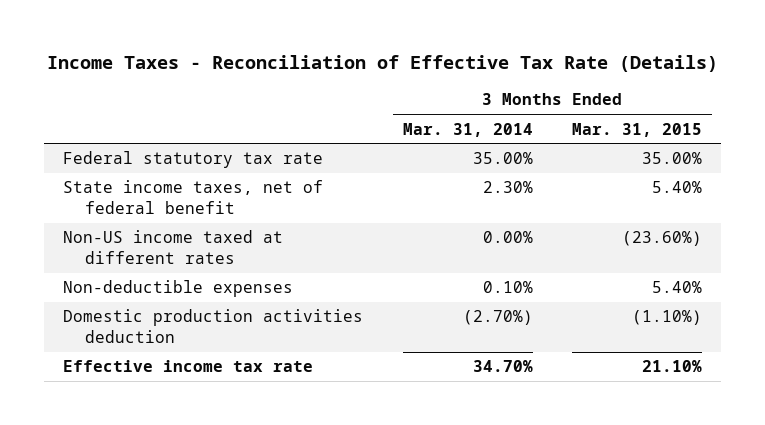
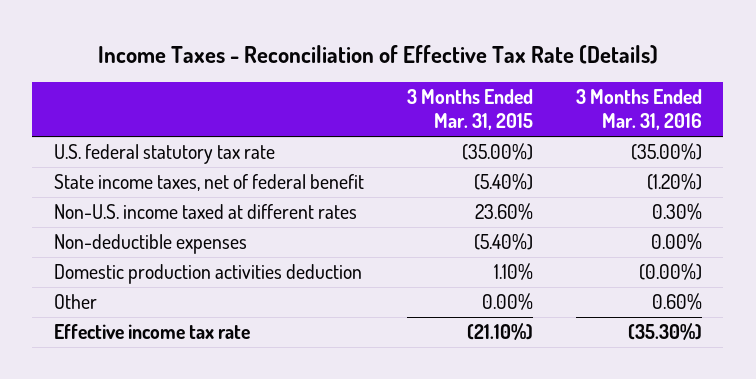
- | 3 Months Ended Mar. 31, 2014 | 3 Months Ended Mar. 31, 2015
+ | 3 Months Ended Mar. 31, 2015 | 3 Months Ended Mar. 31, 2016
- Federal statutory tax rate | 35.00% | 35.00%
- State income taxes, net of federal benefit | 2.30% | 5.40%
- Non-US income taxed at different rates | 0.00% | (23.60%)
- Non-deductible expenses | 0.10% | 5.40%
- Domestic production activities deduction | (2.70%) | (1.10%)
- Effective income tax rate | 34.70% | 21.10%
+ U.S. federal statutory tax rate | (35.00%) | (35.00%)
+ State income taxes, net of federal benefit | (5.40%) | (1.20%)
+ Non-U.S. income taxed at different rates | 23.60% | 0.30%
+ Non-deductible expenses | (5.40%) | 0.00%
+ Domestic production activities deduction | 1.10% | (0.00%)
+ Other | 0.00% | 0.60%
+ Effective income tax rate | (21.10%) | (35.30%)

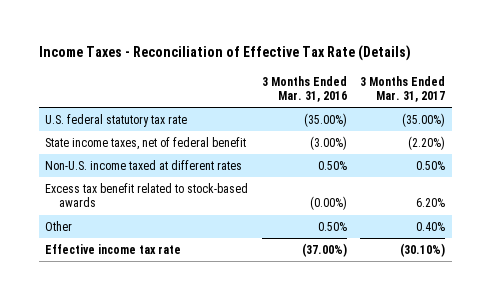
- | 3 Months Ended Mar. 31, 2015 | 3 Months Ended Mar. 31, 2016
+ | 3 Months Ended Mar. 31, 2016 | 3 Months Ended Mar. 31, 2017
- State income taxes, net of federal benefit | (5.40%) | (1.20%)
- Non-U.S. income taxed at different rates | 23.60% | 0.30%
- Non-deductible expenses | (5.40%) | 0.00%
- Domestic production activities deduction | 1.10% | (0.00%)
- Other | 0.00% | 0.60%
- Effective income tax rate | (21.10%) | (35.30%)
+ State income taxes, net of federal benefit | (3.00%) | (2.20%)
+ Non-U.S. income taxed at different rates | 0.50% | 0.50%
+ Excess tax benefit related to stock-based awards | (0.00%) | 6.20%
+ Other | 0.50% | 0.40%
+ Effective income tax rate | (37.00%) | (30.10%)

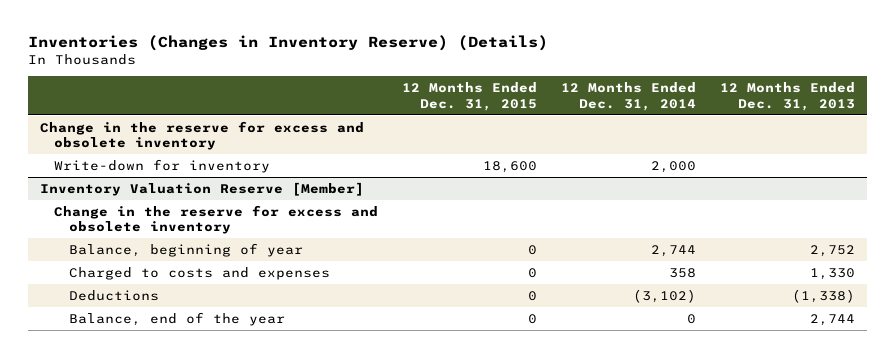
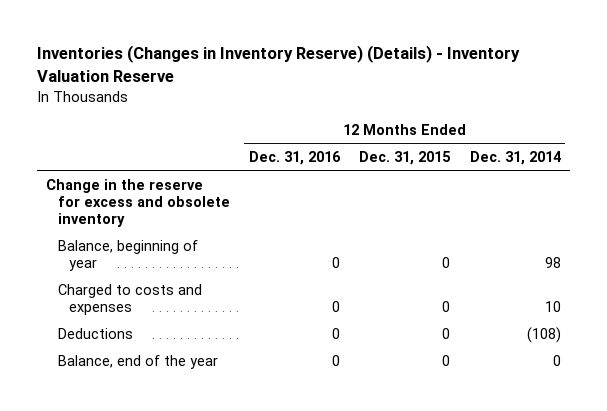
- Inventories (Changes in Inventory Reserve) (Details)
+ Inventories (Changes in Inventory Reserve) (Details) - Inventory Valuation Reserve
- | 12 Months Ended Dec. 31, 2015 | 12 Months Ended Dec. 31, 2014 | 12 Months Ended Dec. 31, 2013
+ | 12 Months Ended Dec. 31, 2016 | 12 Months Ended Dec. 31, 2015 | 12 Months Ended Dec. 31, 2014
- Write-down for inventory | 18,600 | 2,000 |
- Inventory Valuation Reserve [Member]
- Change in the reserve for excess and obsolete inventory
- Balance, beginning of year | 0 | 2,744 | 2,752
- Charged to costs and expenses | 0 | 358 | 1,330
- Deductions | 0 | (3,102) | (1,338)
+ Balance, beginning of year | 0 | 0 | 98
+ Charged to costs and expenses | 0 | 0 | 10
+ Deductions | 0 | 0 | (108)

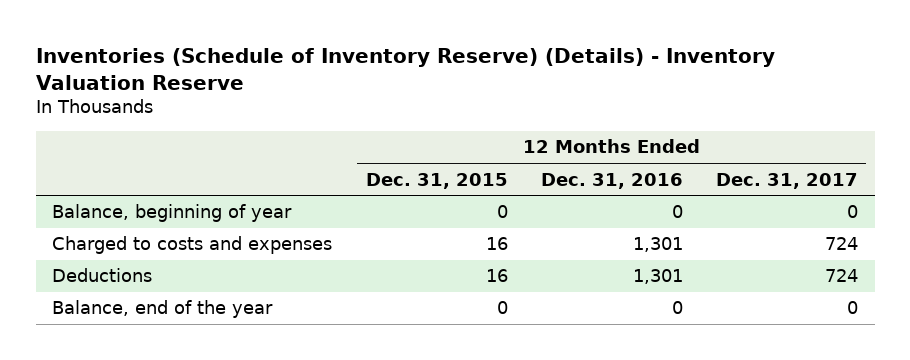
- Inventories (Changes in Inventory Reserve) (Details) - Inventory Valuation Reserve
+ Inventories (Schedule of Inventory Reserve) (Details) - Inventory Valuation Reserve
- | 12 Months Ended Dec. 31, 2016 | 12 Months Ended Dec. 31, 2015 | 12 Months Ended Dec. 31, 2014
+ | 12 Months Ended Dec. 31, 2015 | 12 Months Ended Dec. 31, 2016 | 12 Months Ended Dec. 31, 2017
- Change in the reserve for excess and obsolete inventory
- Charged to costs and expenses | 0 | 0 | 10
- Deductions | 0 | 0 | (108)
+ Charged to costs and expenses | 16 | 1,301 | 724
+ Deductions | 16 | 1,301 | 724

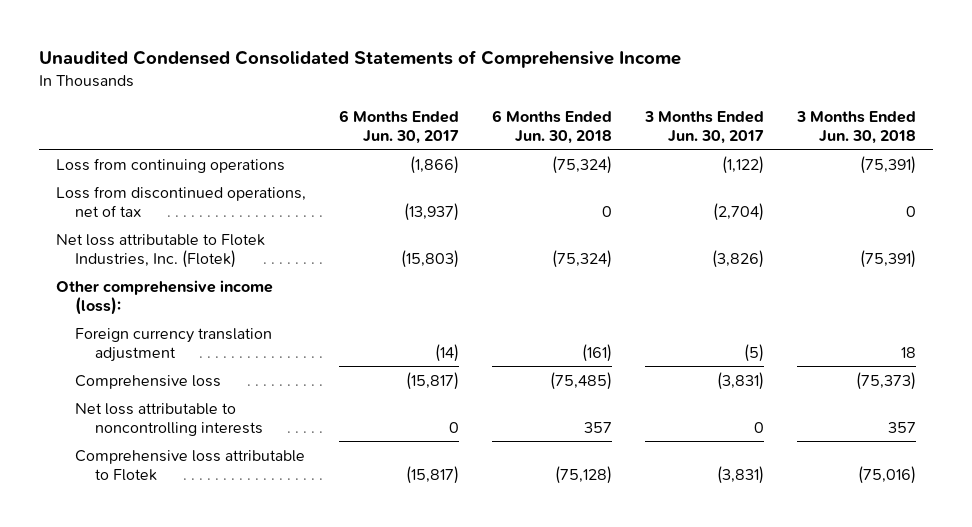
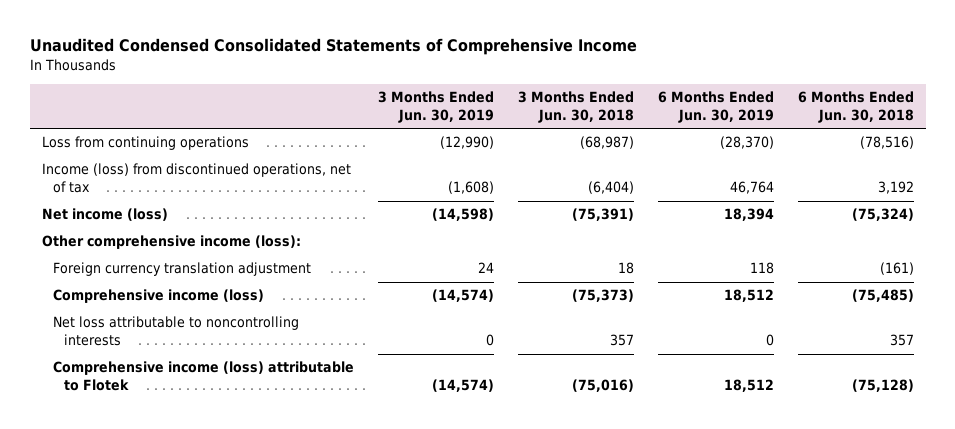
- | 6 Months Ended Jun. 30, 2017 | 6 Months Ended Jun. 30, 2018 | 3 Months Ended Jun. 30, 2017 | 3 Months Ended Jun. 30, 2018
+ | 3 Months Ended Jun. 30, 2019 | 3 Months Ended Jun. 30, 2018 | 6 Months Ended Jun. 30, 2019 | 6 Months Ended Jun. 30, 2018
- Loss from continuing operations | (1,866) | (75,324) | (1,122) | (75,391)
- Loss from discontinued operations, net of tax | (13,937) | 0 | (2,704) | 0
- Net loss attributable to Flotek Industries, Inc. (Flotek) | (15,803) | (75,324) | (3,826) | (75,391)
+ Loss from continuing operations | (12,990) | (68,987) | (28,370) | (78,516)
+ Income (loss) from discontinued operations, net of tax | (1,608) | (6,404) | 46,764 | 3,192
+ Net income (loss) | (14,598) | (75,391) | 18,394 | (75,324)
- Comprehensive loss | (15,817) | (75,485) | (3,831) | (75,373)
+ Comprehensive income (loss) | (14,574) | (75,373) | 18,512 | (75,485)
- Comprehensive loss attributable to Flotek | (15,817) | (75,128) | (3,831) | (75,016)
+ Comprehensive income (loss) attributable to Flotek | (14,574) | (75,016) | 18,512 | (75,128)

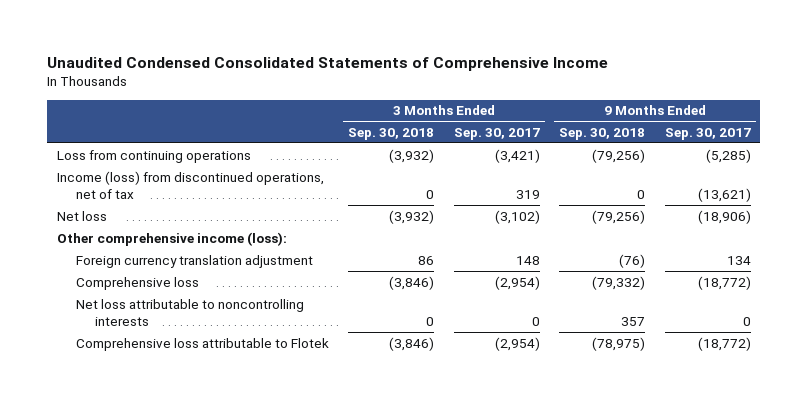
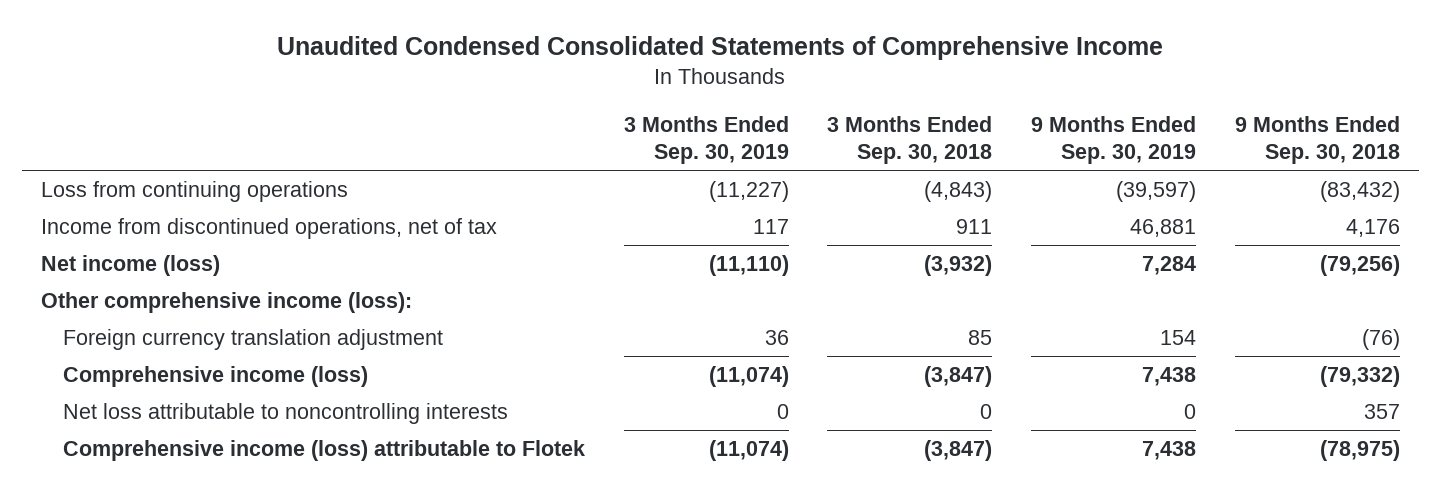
- | 3 Months Ended Sep. 30, 2018 | 3 Months Ended Sep. 30, 2017 | 9 Months Ended Sep. 30, 2018 | 9 Months Ended Sep. 30, 2017
+ | 3 Months Ended Sep. 30, 2019 | 3 Months Ended Sep. 30, 2018 | 9 Months Ended Sep. 30, 2019 | 9 Months Ended Sep. 30, 2018
- Loss from continuing operations | (3,932) | (3,421) | (79,256) | (5,285)
- Income (loss) from discontinued operations, net of tax | 0 | 319 | 0 | (13,621)
- Net loss | (3,932) | (3,102) | (79,256) | (18,906)
+ Loss from continuing operations | (11,227) | (4,843) | (39,597) | (83,432)
+ Income from discontinued operations, net of tax | 117 | 911 | 46,881 | 4,176
+ Net income (loss) | (11,110) | (3,932) | 7,284 | (79,256)
- Foreign currency translation adjustment | 86 | 148 | (76) | 134
- Comprehensive loss | (3,846) | (2,954) | (79,332) | (18,772)
+ Foreign currency translation adjustment | 36 | 85 | 154 | (76)
+ Comprehensive income (loss) | (11,074) | (3,847) | 7,438 | (79,332)
- Comprehensive loss attributable to Flotek | (3,846) | (2,954) | (78,975) | (18,772)
+ Comprehensive income (loss) attributable to Flotek | (11,074) | (3,847) | 7,438 | (78,975)

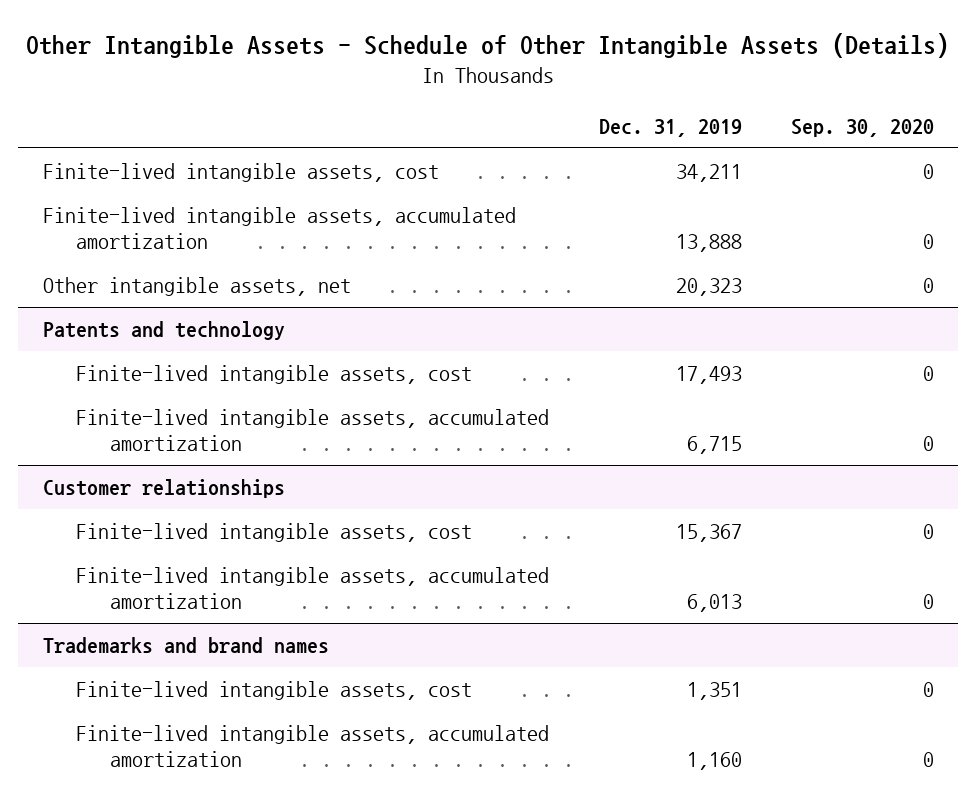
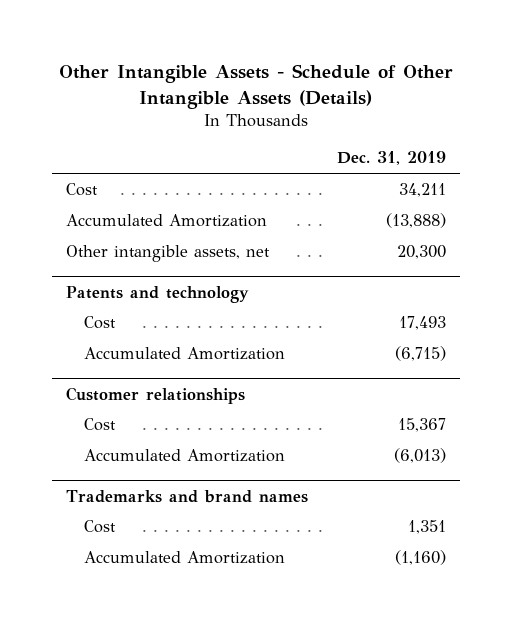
- | Dec. 31, 2019 | Sep. 30, 2020
+ | Dec. 31, 2019
- Finite-lived intangible assets, cost | 34,211 | 0
- Finite-lived intangible assets, accumulated amortization | 13,888 | 0
- Other intangible assets, net | 20,323 | 0
+ Cost | 34,211
+ Accumulated Amortization | (13,888)
+ Other intangible assets, net | 20,300
@ Patents and technology
- Finite-lived intangible assets, cost | 17,493 | 0
- Finite-lived intangible assets, accumulated amortization | 6,715 | 0
+ Cost | 17,493
+ Accumulated Amortization | (6,715)
@ Customer relationships
- Finite-lived intangible assets, cost | 15,367 | 0
- Finite-lived intangible assets, accumulated amortization | 6,013 | 0
+ Cost | 15,367
+ Accumulated Amortization | (6,013)
@ Trademarks and brand names
- Finite-lived intangible assets, cost | 1,351 | 0
- Finite-lived intangible assets, accumulated amortization | 1,160 | 0
+ Cost | 1,351
+ Accumulated Amortization | (1,160)

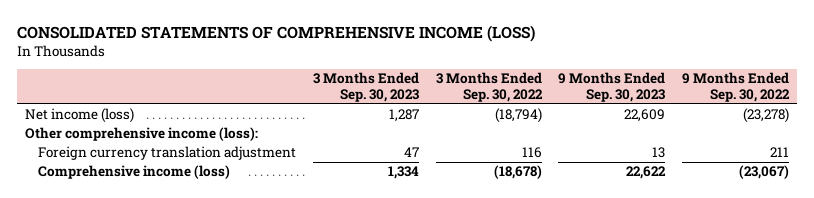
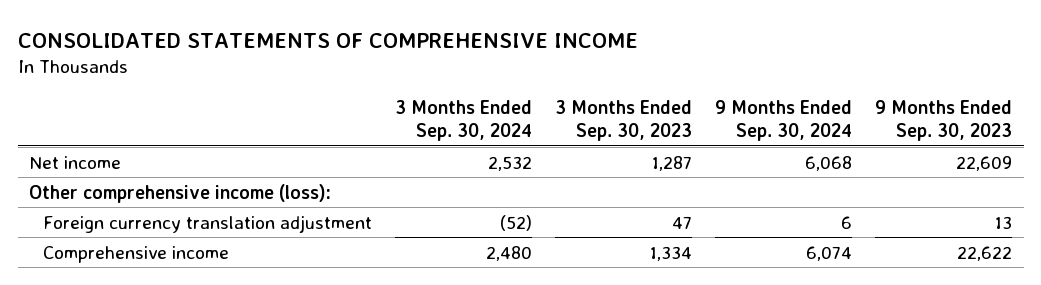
- CONSOLIDATED STATEMENTS OF COMPREHENSIVE INCOME (LOSS)
+ CONSOLIDATED STATEMENTS OF COMPREHENSIVE INCOME
- | 3 Months Ended Sep. 30, 2023 | 3 Months Ended Sep. 30, 2022 | 9 Months Ended Sep. 30, 2023 | 9 Months Ended Sep. 30, 2022
+ | 3 Months Ended Sep. 30, 2024 | 3 Months Ended Sep. 30, 2023 | 9 Months Ended Sep. 30, 2024 | 9 Months Ended Sep. 30, 2023
- Net income (loss) | 1,287 | (18,794) | 22,609 | (23,278)
+ Net income | 2,532 | 1,287 | 6,068 | 22,609
- Comprehensive income (loss) | 1,334 | (18,678) | 22,622 | (23,067)
+ Comprehensive income | 2,480 | 1,334 | 6,074 | 22,622

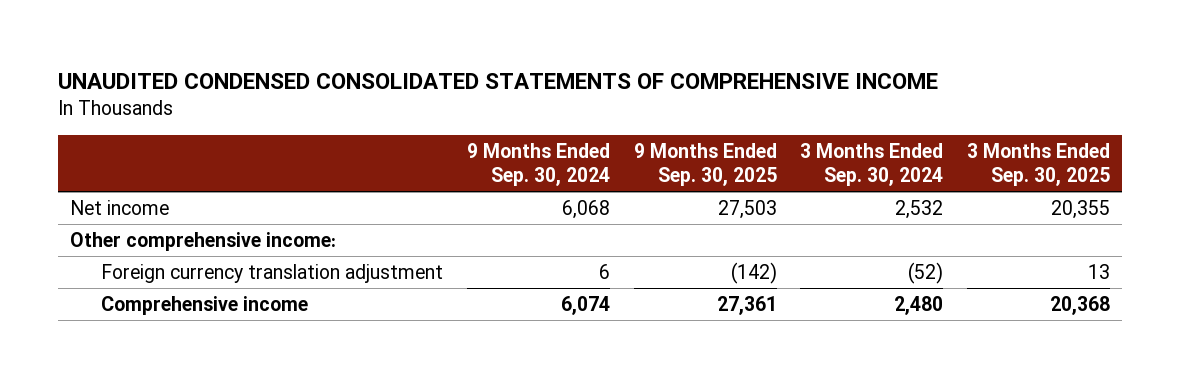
- CONSOLIDATED STATEMENTS OF COMPREHENSIVE INCOME
+ UNAUDITED CONDENSED CONSOLIDATED STATEMENTS OF COMPREHENSIVE INCOME
- | 3 Months Ended Sep. 30, 2024 | 3 Months Ended Sep. 30, 2023 | 9 Months Ended Sep. 30, 2024 | 9 Months Ended Sep. 30, 2023
+ | 9 Months Ended Sep. 30, 2024 | 9 Months Ended Sep. 30, 2025 | 3 Months Ended Sep. 30, 2024 | 3 Months Ended Sep. 30, 2025
- Other comprehensive income (loss):
+ Other comprehensive income:

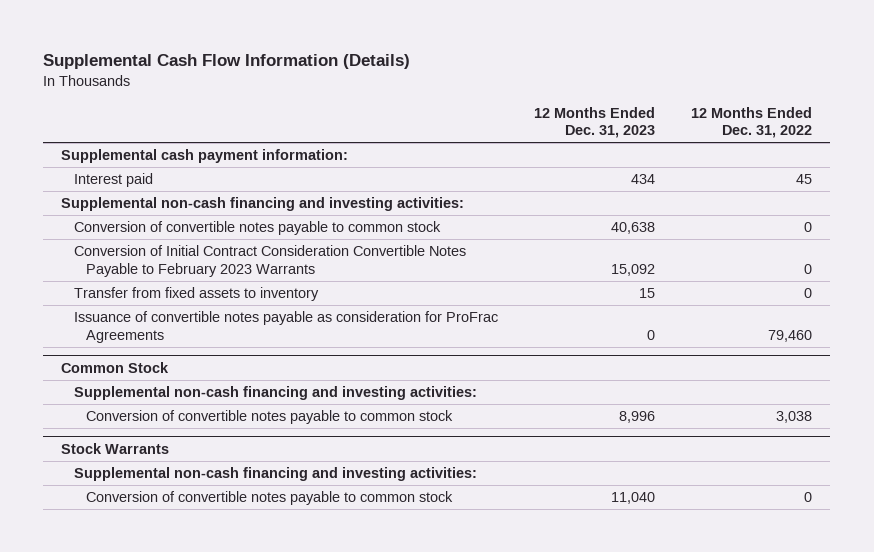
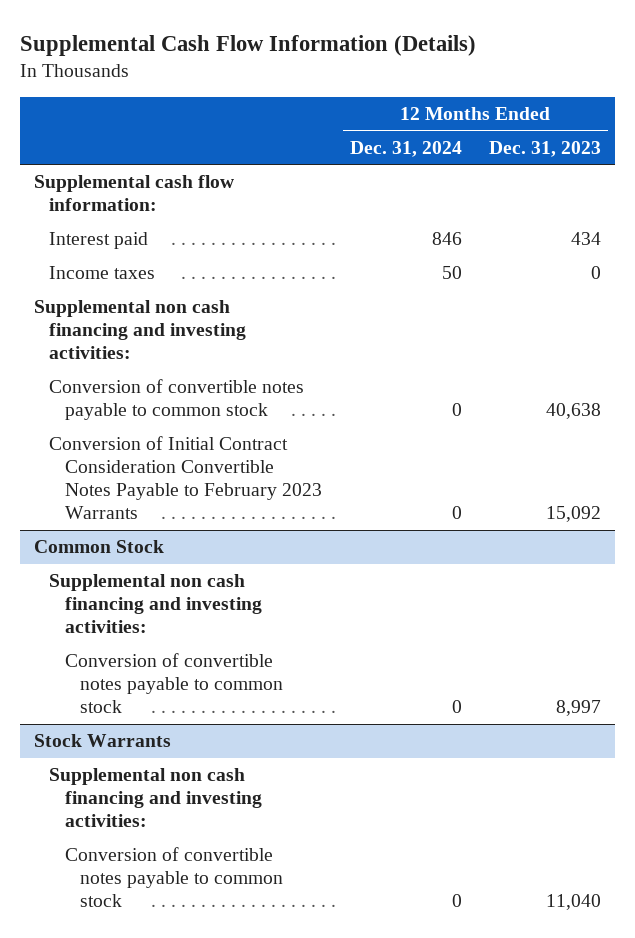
- | 12 Months Ended Dec. 31, 2023 | 12 Months Ended Dec. 31, 2022
+ | 12 Months Ended Dec. 31, 2024 | 12 Months Ended Dec. 31, 2023
- Supplemental cash payment information:
+ Supplemental cash flow information:
- Supplemental non-cash financing and investing activities:
+ Income taxes | 50 | 0
+ Supplemental non cash financing and investing activities:
- Transfer from fixed assets to inventory | 15 | 0
- Issuance of convertible notes payable as consideration for ProFrac Agreements | 0 | 79,460
@ Common Stock
- Supplemental non-cash financing and investing activities:
- Conversion of convertible notes payable to common stock | 8,996 | 3,038
+ Supplemental non cash financing and investing activities:
+ Conversion of convertible notes payable to common stock | 0 | 8,997
@ Stock Warrants
- Supplemental non-cash financing and investing activities:
+ Supplemental non cash financing and investing activities:

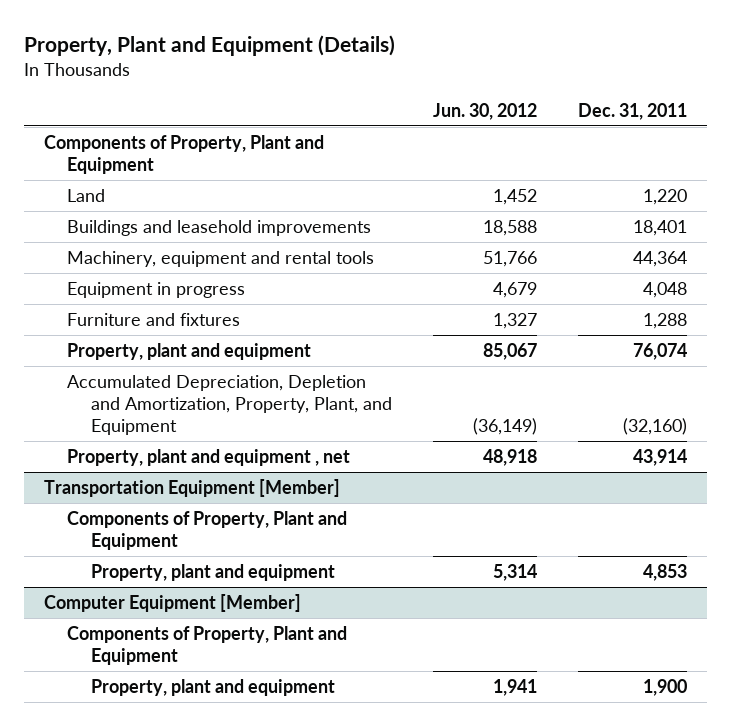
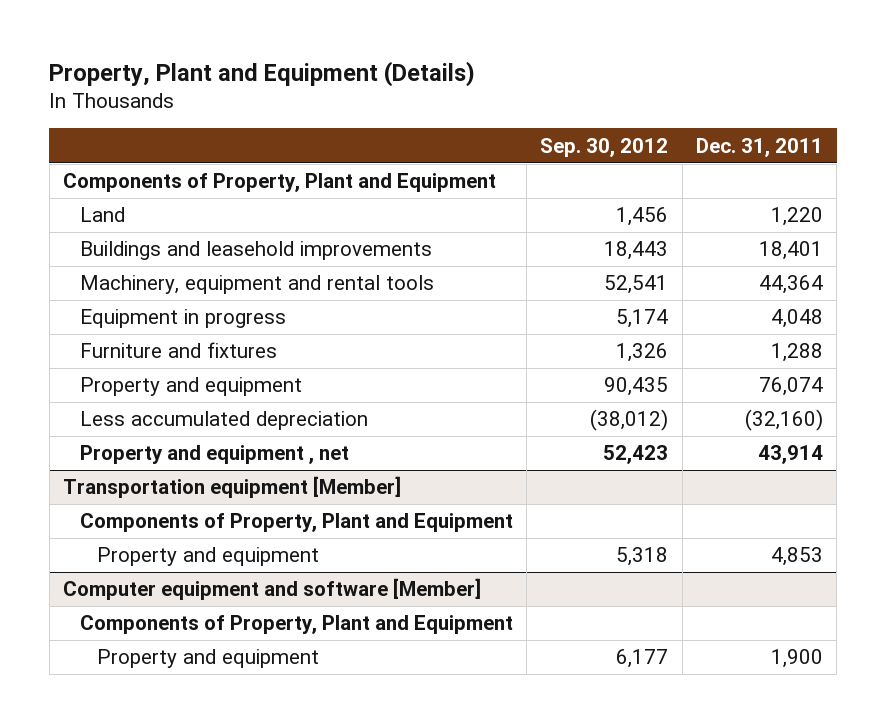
- | Jun. 30, 2012 | Dec. 31, 2011
+ | Sep. 30, 2012 | Dec. 31, 2011
- Property, plant and equipment | 85,067 | 76,074
- Accumulated Depreciation, Depletion and Amortization, Property, Plant, and Equipment | (36,149) | (32,160)
- Property, plant and equipment , net | 48,918 | 43,914
- Transportation Equipment [Member]
+ Property and equipment | 90,435 | 76,074
+ Less accumulated depreciation | (38,012) | (32,160)
+ Property and equipment , net | 52,423 | 43,914
+ Transportation equipment [Member]
- Property, plant and equipment | 5,314 | 4,853
- Computer Equipment [Member]
+ Property and equipment | 5,318 | 4,853
+ Computer equipment and software [Member]
- Property, plant and equipment | 1,941 | 1,900
+ Property and equipment | 6,177 | 1,900

